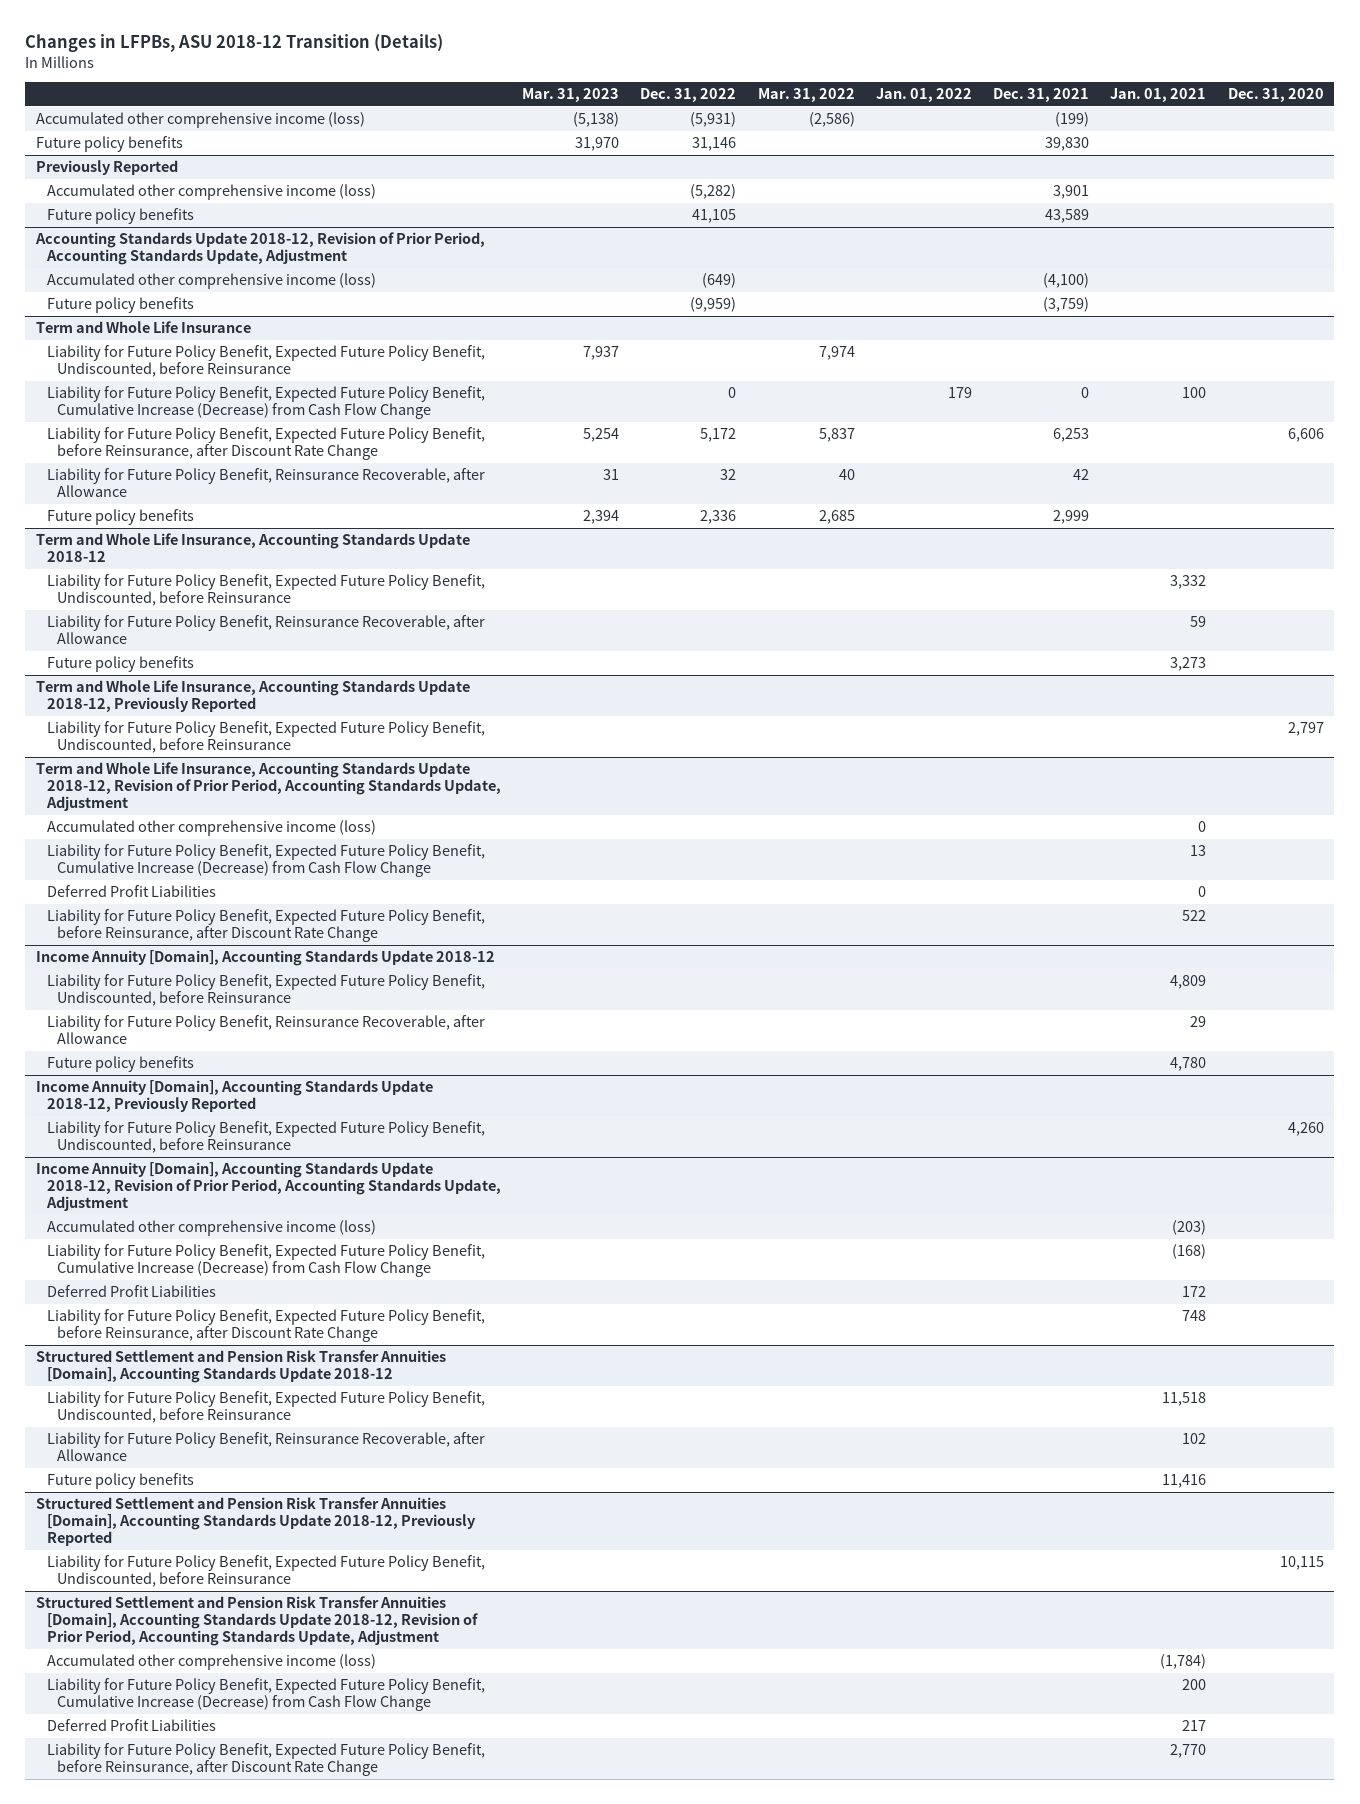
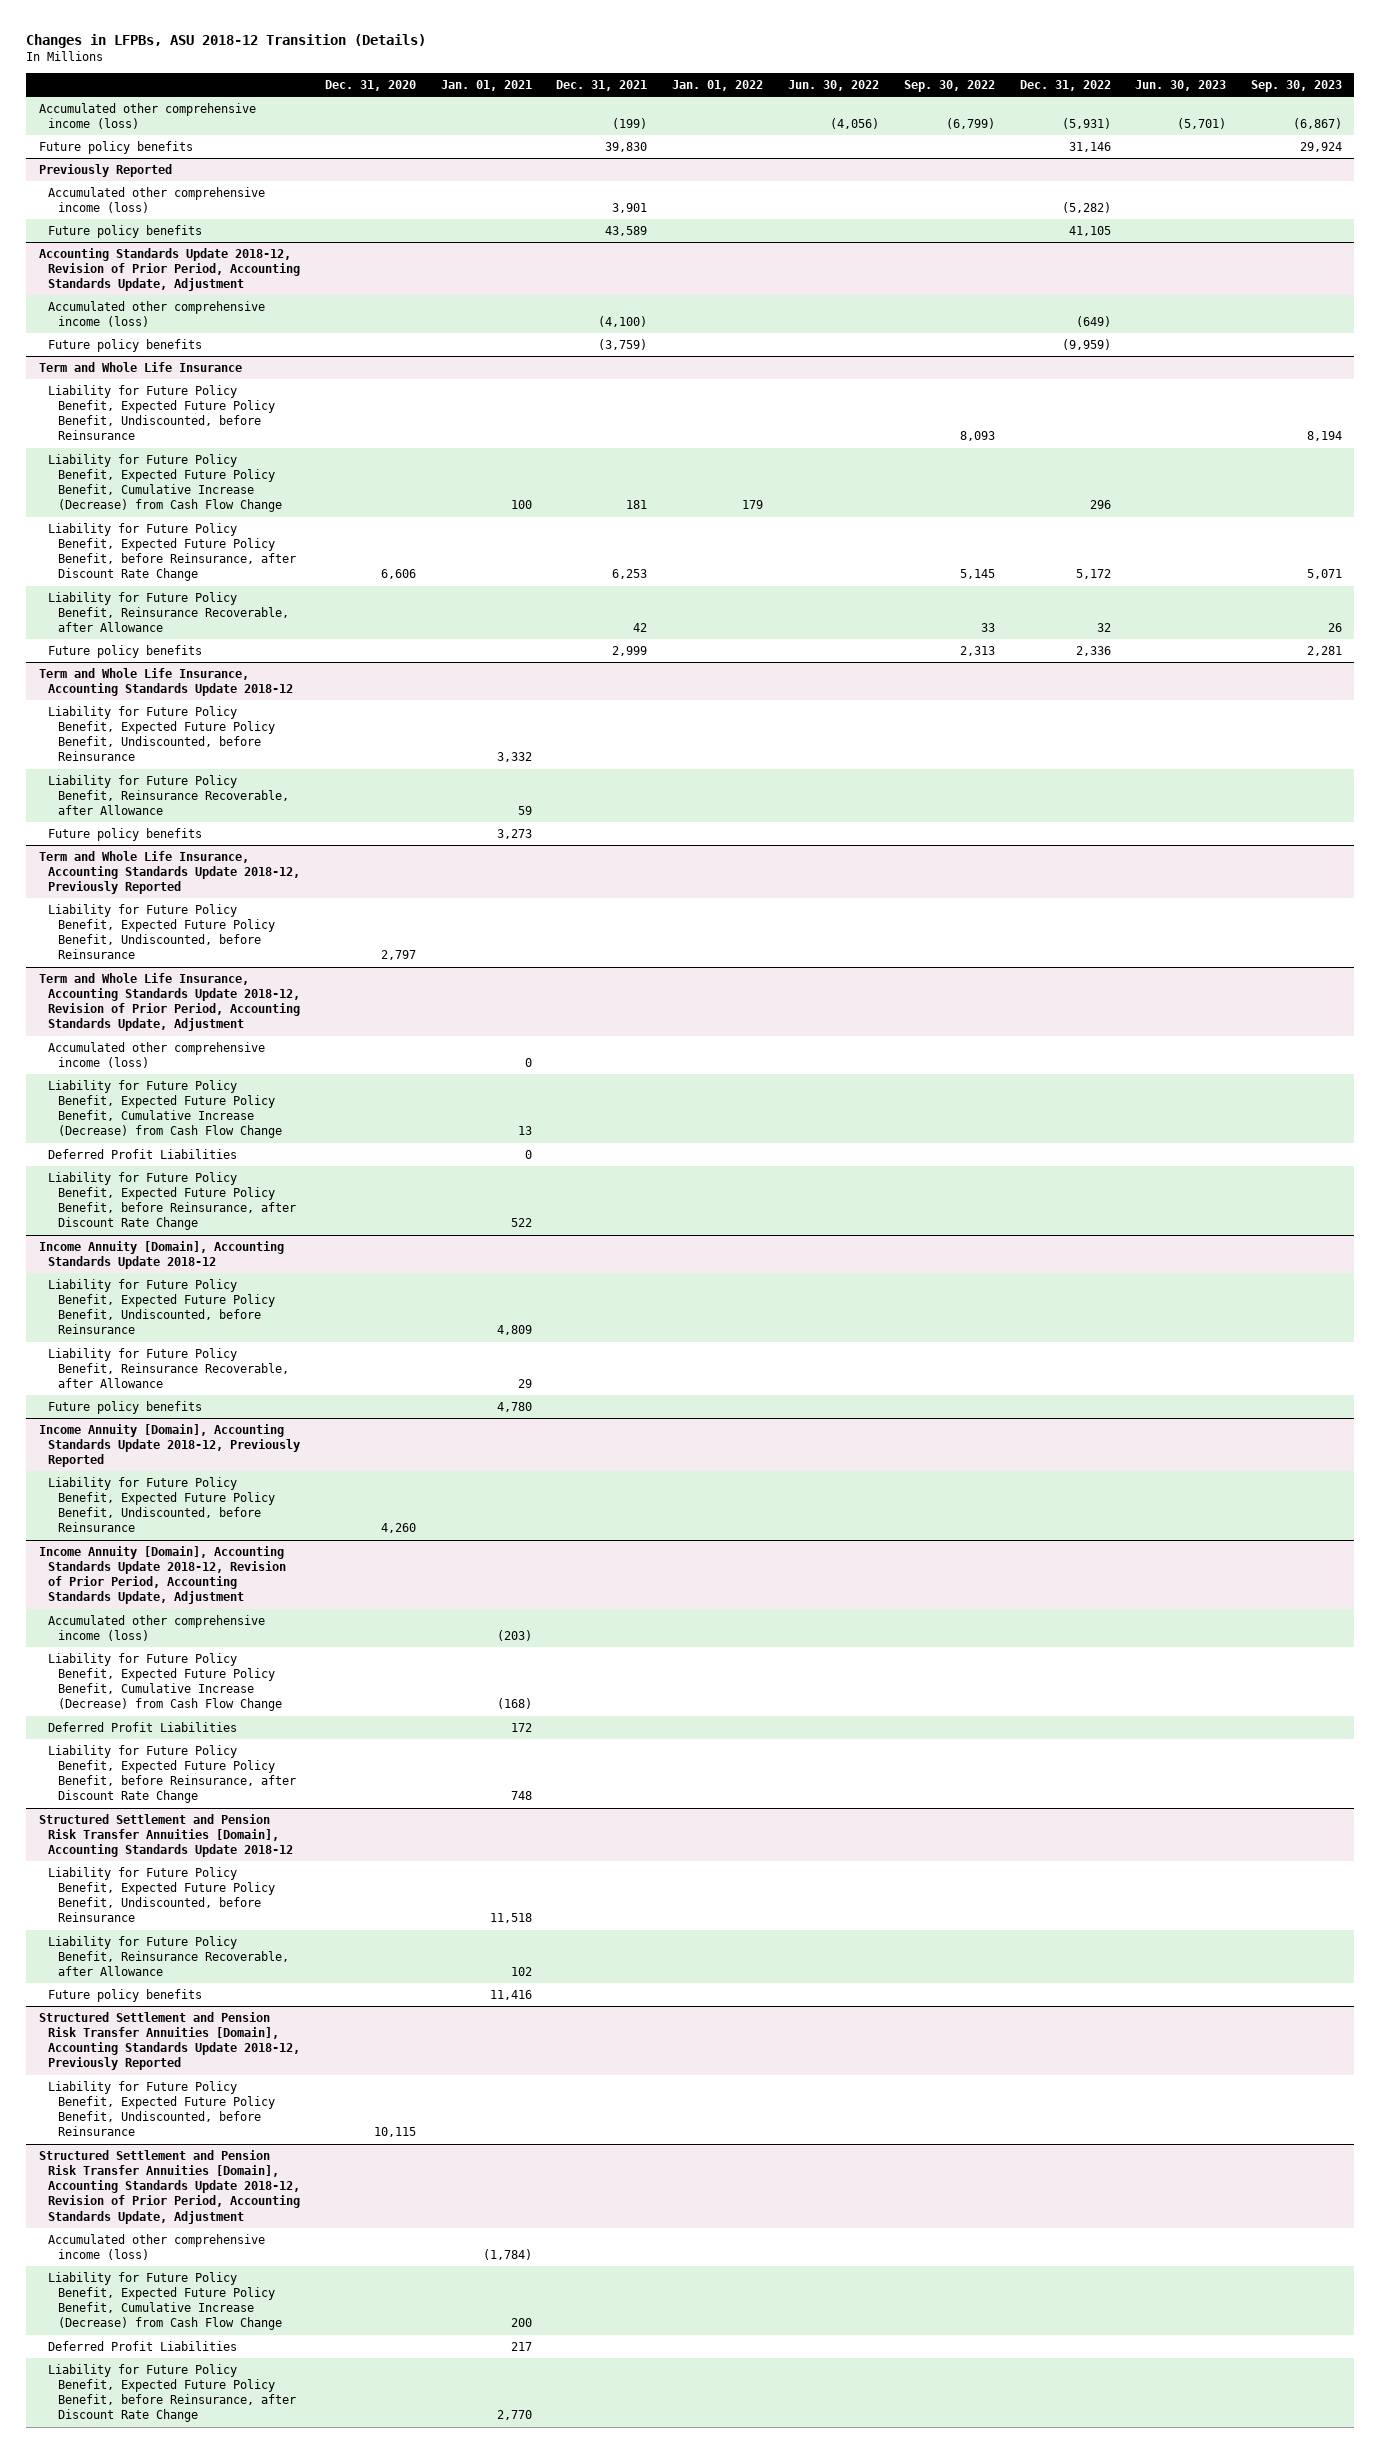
- | Mar. 31, 2023 | Dec. 31, 2022 | Mar. 31, 2022 | Jan. 01, 2022 | Dec. 31, 2021 | Jan. 01, 2021 | Dec. 31, 2020
+ | Dec. 31, 2020 | Jan. 01, 2021 | Dec. 31, 2021 | Jan. 01, 2022 | Jun. 30, 2022 | Sep. 30, 2022 | Dec. 31, 2022 | Jun. 30, 2023 | Sep. 30, 2023
@ Term and Whole Life Insurance
- Liability for Future Policy Benefit, Expected Future Policy Benefit, Cumulative Increase (Decrease) from Cash Flow Change | | 0 | | 179 | 0 | 100 |
+ Liability for Future Policy Benefit, Expected Future Policy Benefit, Cumulative Increase (Decrease) from Cash Flow Change | | 100 | 181 | 179 | | | 296 | |

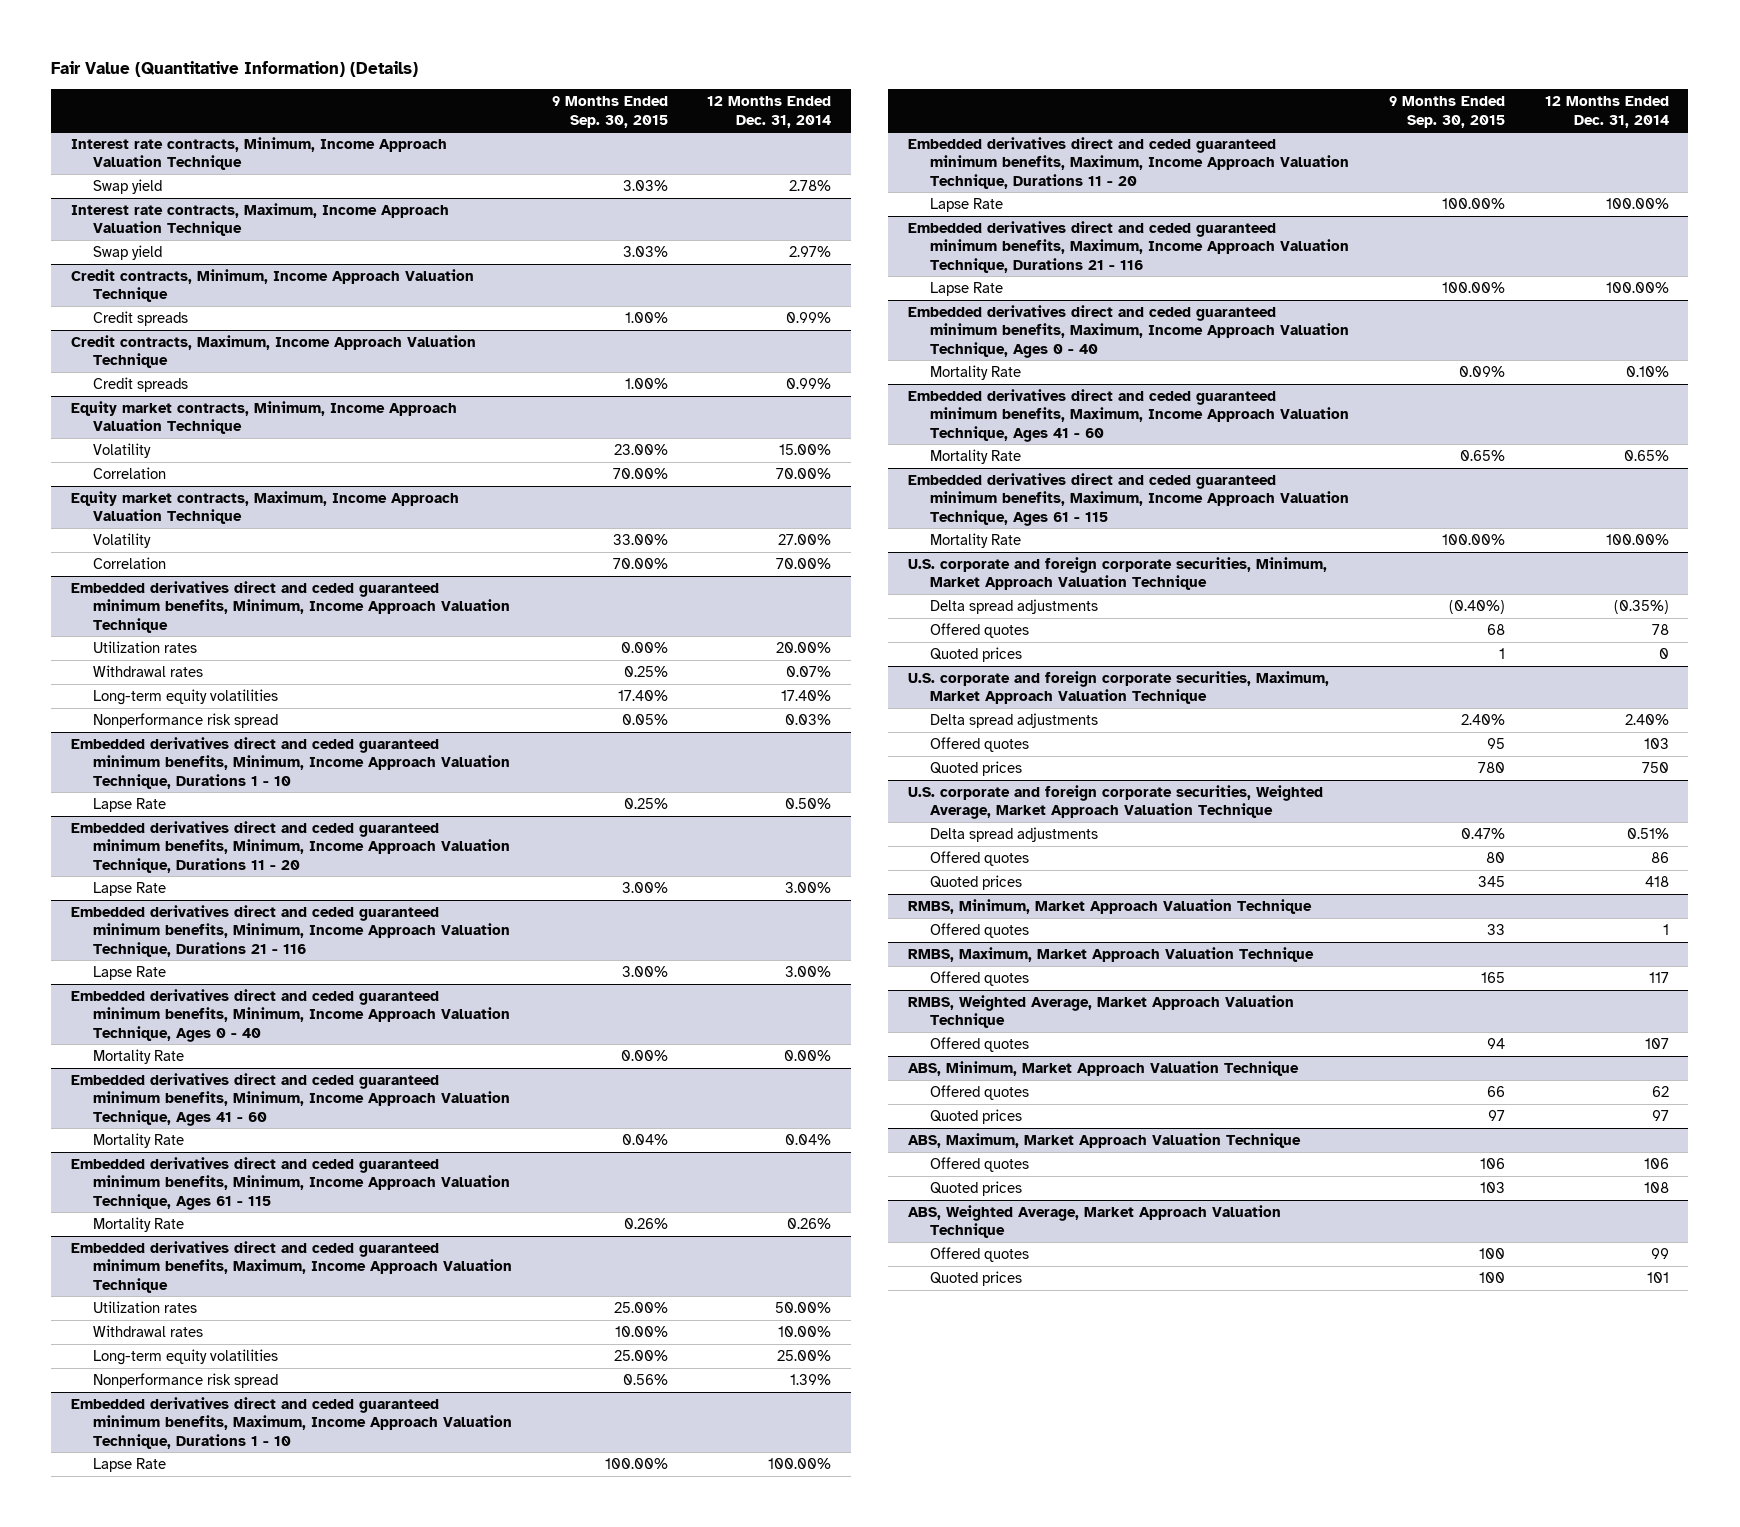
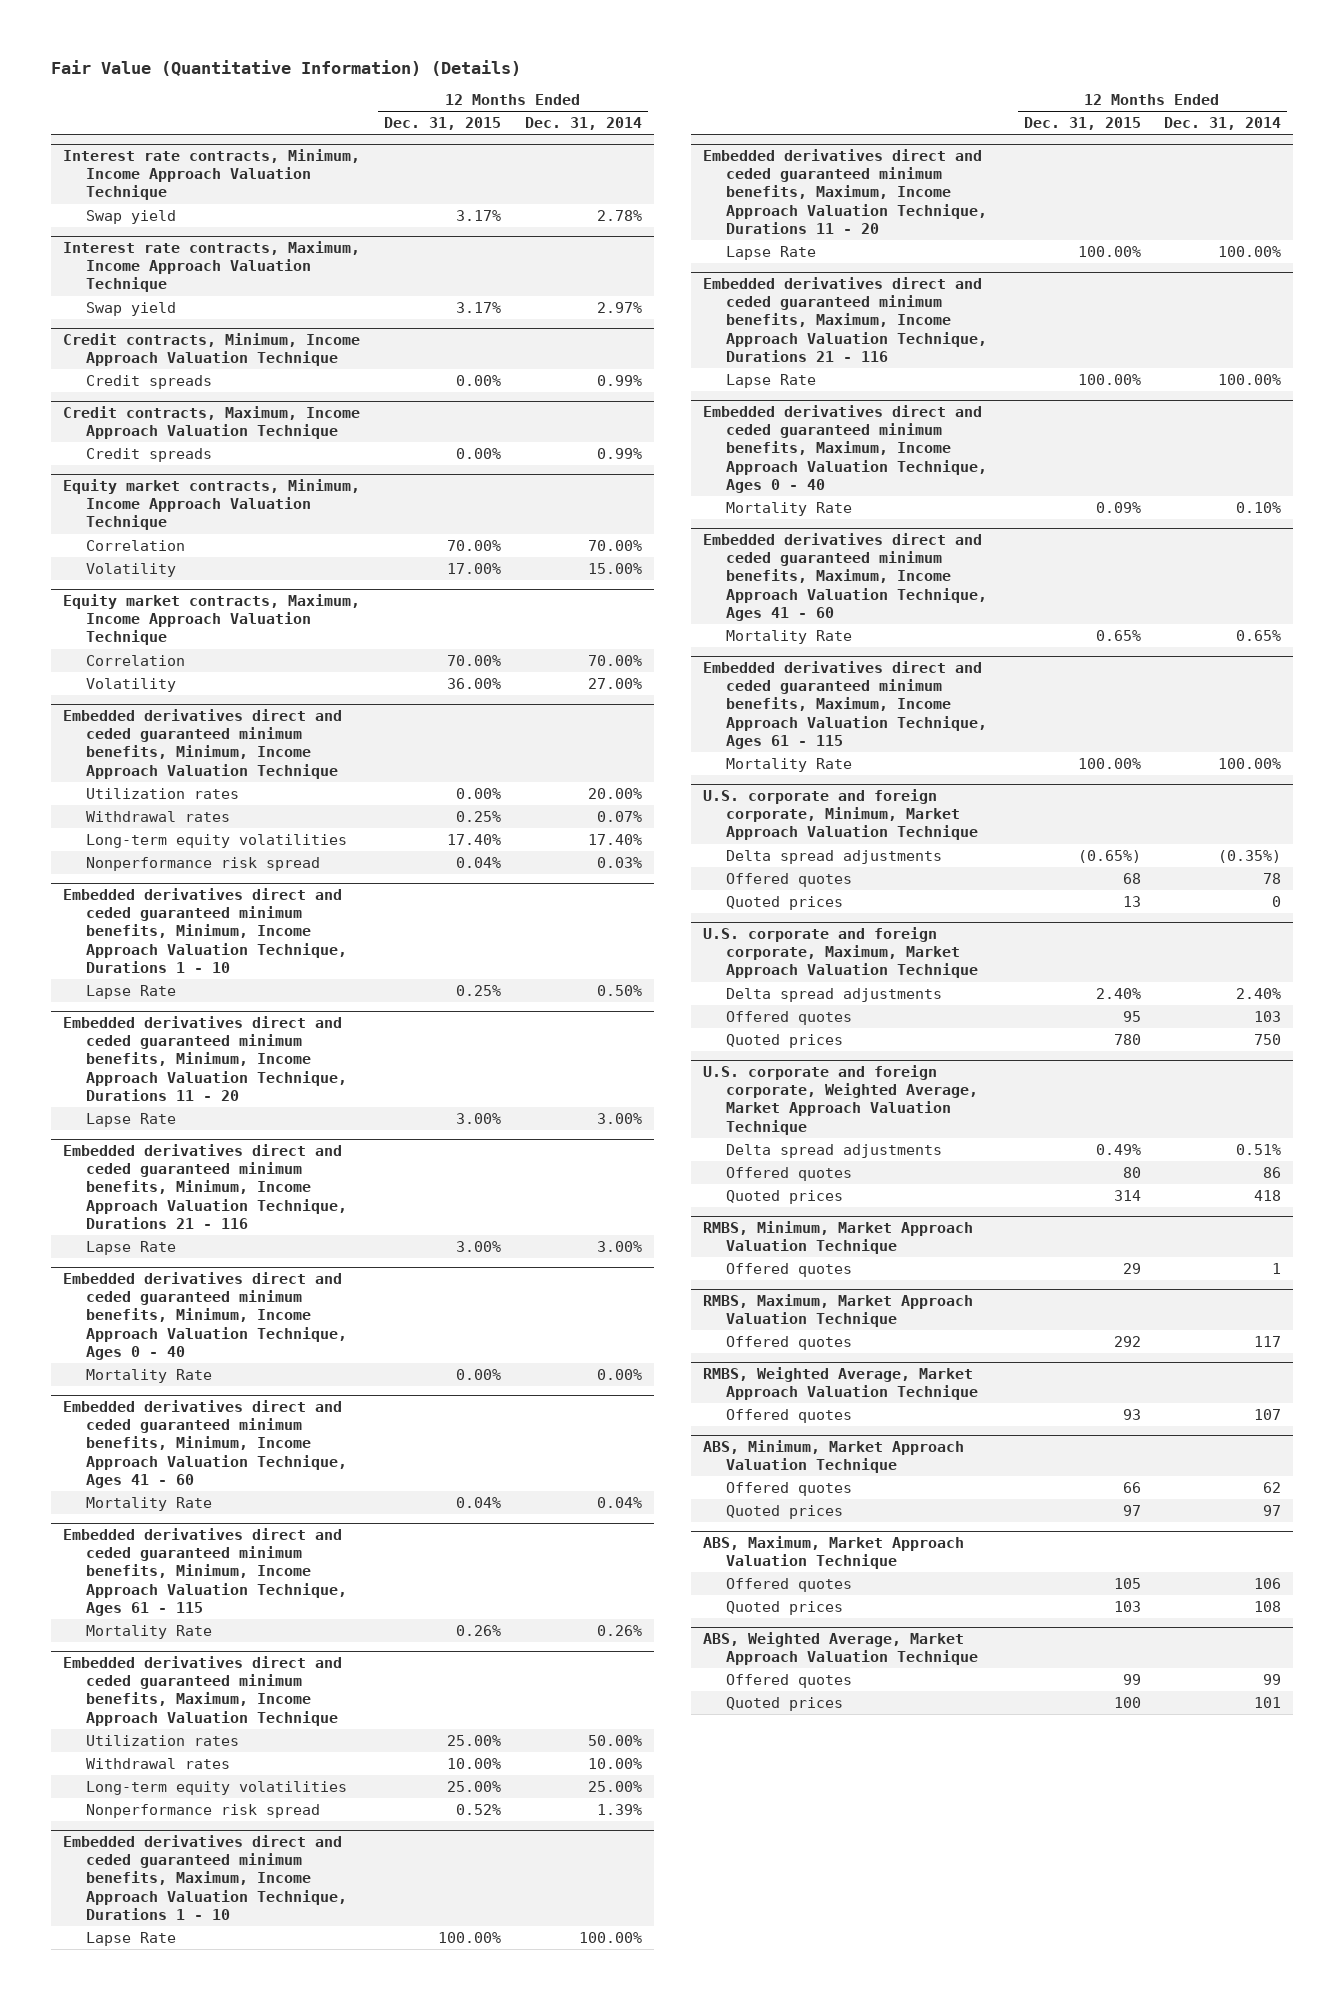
- | 9 Months Ended Sep. 30, 2015 | 12 Months Ended Dec. 31, 2014
+ | 12 Months Ended Dec. 31, 2015 | 12 Months Ended Dec. 31, 2014
@ Equity market contracts, Minimum, Income Approach Valuation Technique
moved down: Volatility | 17.00% | 15.00%
@ Equity market contracts, Maximum, Income Approach Valuation Technique
moved down: Volatility | 36.00% | 27.00%
- U.S. corporate and foreign corporate securities, Minimum, Market Approach Valuation Technique
+ U.S. corporate and foreign corporate, Minimum, Market Approach Valuation Technique
- U.S. corporate and foreign corporate securities, Maximum, Market Approach Valuation Technique
+ U.S. corporate and foreign corporate, Maximum, Market Approach Valuation Technique
- U.S. corporate and foreign corporate securities, Weighted Average, Market Approach Valuation Technique
+ U.S. corporate and foreign corporate, Weighted Average, Market Approach Valuation Technique

